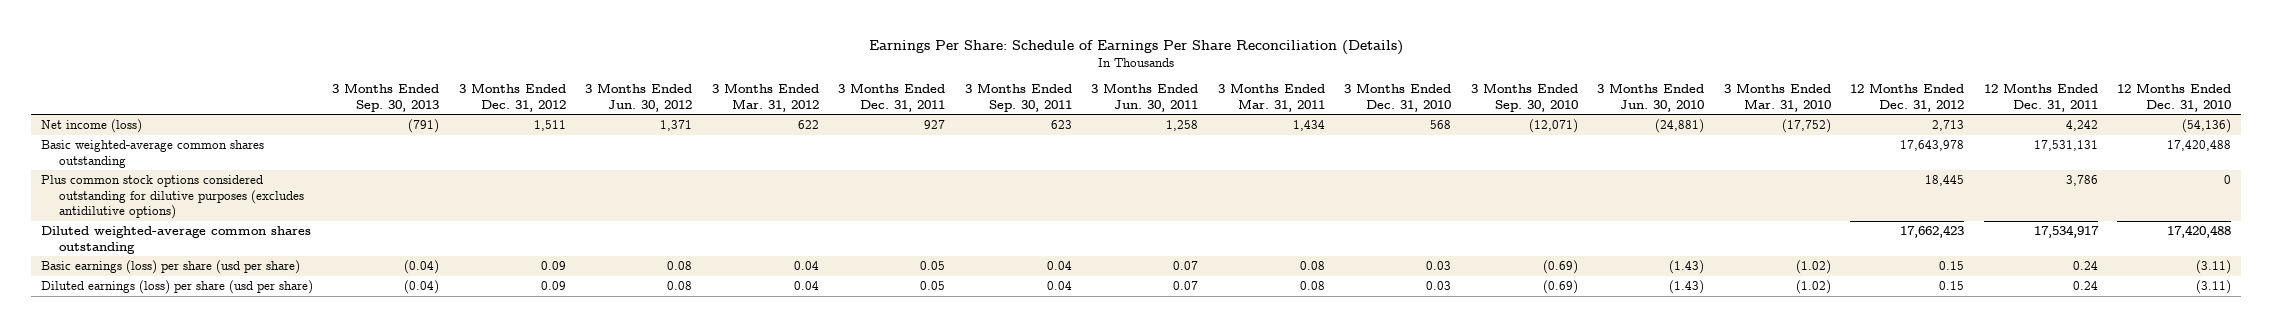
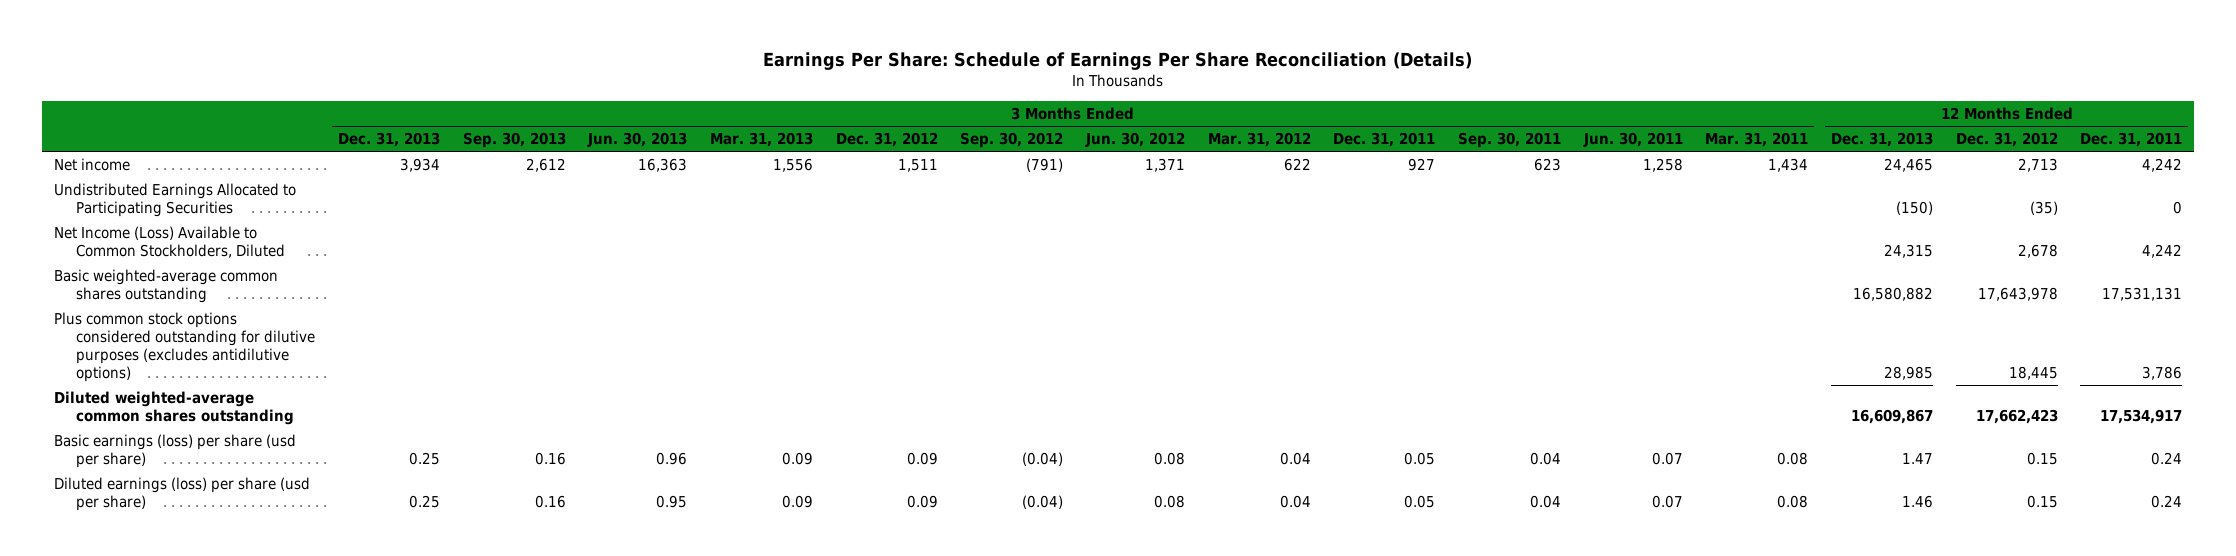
- | 3 Months Ended Sep. 30, 2013 | 3 Months Ended Dec. 31, 2012 | 3 Months Ended Jun. 30, 2012 | 3 Months Ended Mar. 31, 2012 | 3 Months Ended Dec. 31, 2011 | 3 Months Ended Sep. 30, 2011 | 3 Months Ended Jun. 30, 2011 | 3 Months Ended Mar. 31, 2011 | 3 Months Ended Dec. 31, 2010 | 3 Months Ended Sep. 30, 2010 | 3 Months Ended Jun. 30, 2010 | 3 Months Ended Mar. 31, 2010 | 12 Months Ended Dec. 31, 2012 | 12 Months Ended Dec. 31, 2011 | 12 Months Ended Dec. 31, 2010
+ | 3 Months Ended Dec. 31, 2013 | 3 Months Ended Sep. 30, 2013 | 3 Months Ended Jun. 30, 2013 | 3 Months Ended Mar. 31, 2013 | 3 Months Ended Dec. 31, 2012 | 3 Months Ended Sep. 30, 2012 | 3 Months Ended Jun. 30, 2012 | 3 Months Ended Mar. 31, 2012 | 3 Months Ended Dec. 31, 2011 | 3 Months Ended Sep. 30, 2011 | 3 Months Ended Jun. 30, 2011 | 3 Months Ended Mar. 31, 2011 | 12 Months Ended Dec. 31, 2013 | 12 Months Ended Dec. 31, 2012 | 12 Months Ended Dec. 31, 2011
- Net income (loss) | (791) | 1,511 | 1,371 | 622 | 927 | 623 | 1,258 | 1,434 | 568 | (12,071) | (24,881) | (17,752) | 2,713 | 4,242 | (54,136)
+ Net income | 3,934 | 2,612 | 16,363 | 1,556 | 1,511 | (791) | 1,371 | 622 | 927 | 623 | 1,258 | 1,434 | 24,465 | 2,713 | 4,242
+ Undistributed Earnings Allocated to Participating Securities | | | | | | | | | | | | | (150) | (35) | 0
+ Net Income (Loss) Available to Common Stockholders, Diluted | | | | | | | | | | | | | 24,315 | 2,678 | 4,242
- Basic earnings (loss) per share (usd per share) | (0.04) | 0.09 | 0.08 | 0.04 | 0.05 | 0.04 | 0.07 | 0.08 | 0.03 | (0.69) | (1.43) | (1.02) | 0.15 | 0.24 | (3.11)
- Diluted earnings (loss) per share (usd per share) | (0.04) | 0.09 | 0.08 | 0.04 | 0.05 | 0.04 | 0.07 | 0.08 | 0.03 | (0.69) | (1.43) | (1.02) | 0.15 | 0.24 | (3.11)
+ Basic earnings (loss) per share (usd per share) | 0.25 | 0.16 | 0.96 | 0.09 | 0.09 | (0.04) | 0.08 | 0.04 | 0.05 | 0.04 | 0.07 | 0.08 | 1.47 | 0.15 | 0.24
+ Diluted earnings (loss) per share (usd per share) | 0.25 | 0.16 | 0.95 | 0.09 | 0.09 | (0.04) | 0.08 | 0.04 | 0.05 | 0.04 | 0.07 | 0.08 | 1.46 | 0.15 | 0.24

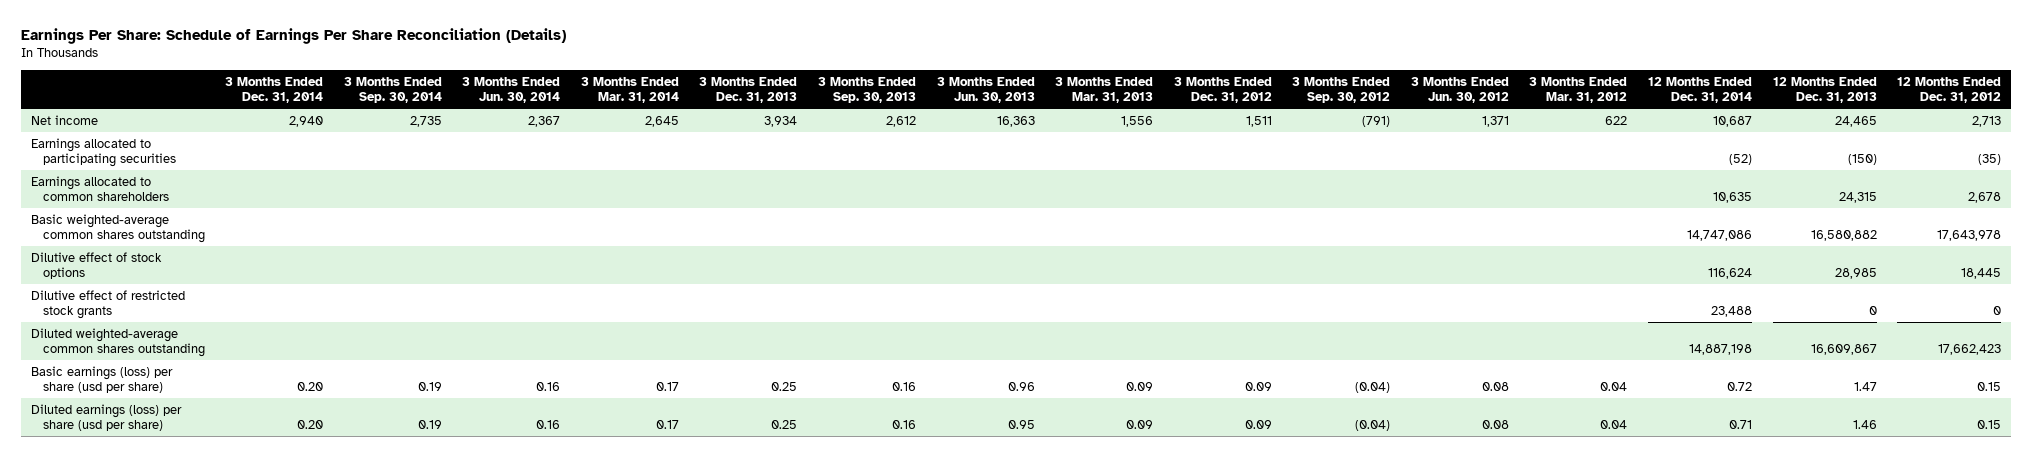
- | 3 Months Ended Dec. 31, 2013 | 3 Months Ended Sep. 30, 2013 | 3 Months Ended Jun. 30, 2013 | 3 Months Ended Mar. 31, 2013 | 3 Months Ended Dec. 31, 2012 | 3 Months Ended Sep. 30, 2012 | 3 Months Ended Jun. 30, 2012 | 3 Months Ended Mar. 31, 2012 | 3 Months Ended Dec. 31, 2011 | 3 Months Ended Sep. 30, 2011 | 3 Months Ended Jun. 30, 2011 | 3 Months Ended Mar. 31, 2011 | 12 Months Ended Dec. 31, 2013 | 12 Months Ended Dec. 31, 2012 | 12 Months Ended Dec. 31, 2011
+ | 3 Months Ended Dec. 31, 2014 | 3 Months Ended Sep. 30, 2014 | 3 Months Ended Jun. 30, 2014 | 3 Months Ended Mar. 31, 2014 | 3 Months Ended Dec. 31, 2013 | 3 Months Ended Sep. 30, 2013 | 3 Months Ended Jun. 30, 2013 | 3 Months Ended Mar. 31, 2013 | 3 Months Ended Dec. 31, 2012 | 3 Months Ended Sep. 30, 2012 | 3 Months Ended Jun. 30, 2012 | 3 Months Ended Mar. 31, 2012 | 12 Months Ended Dec. 31, 2014 | 12 Months Ended Dec. 31, 2013 | 12 Months Ended Dec. 31, 2012
- Undistributed Earnings Allocated to Participating Securities | | | | | | | | | | | | | (150) | (35) | 0
- Net Income (Loss) Available to Common Stockholders, Diluted | | | | | | | | | | | | | 24,315 | 2,678 | 4,242
+ Earnings allocated to participating securities | | | | | | | | | | | | | (52) | (150) | (35)
+ Earnings allocated to common shareholders | | | | | | | | | | | | | 10,635 | 24,315 | 2,678
- Plus common stock options considered outstanding for dilutive purposes (excludes antidilutive options) | | | | | | | | | | | | | 28,985 | 18,445 | 3,786
+ Dilutive effect of stock options | | | | | | | | | | | | | 116,624 | 28,985 | 18,445
+ Dilutive effect of restricted stock grants | | | | | | | | | | | | | 23,488 | 0 | 0

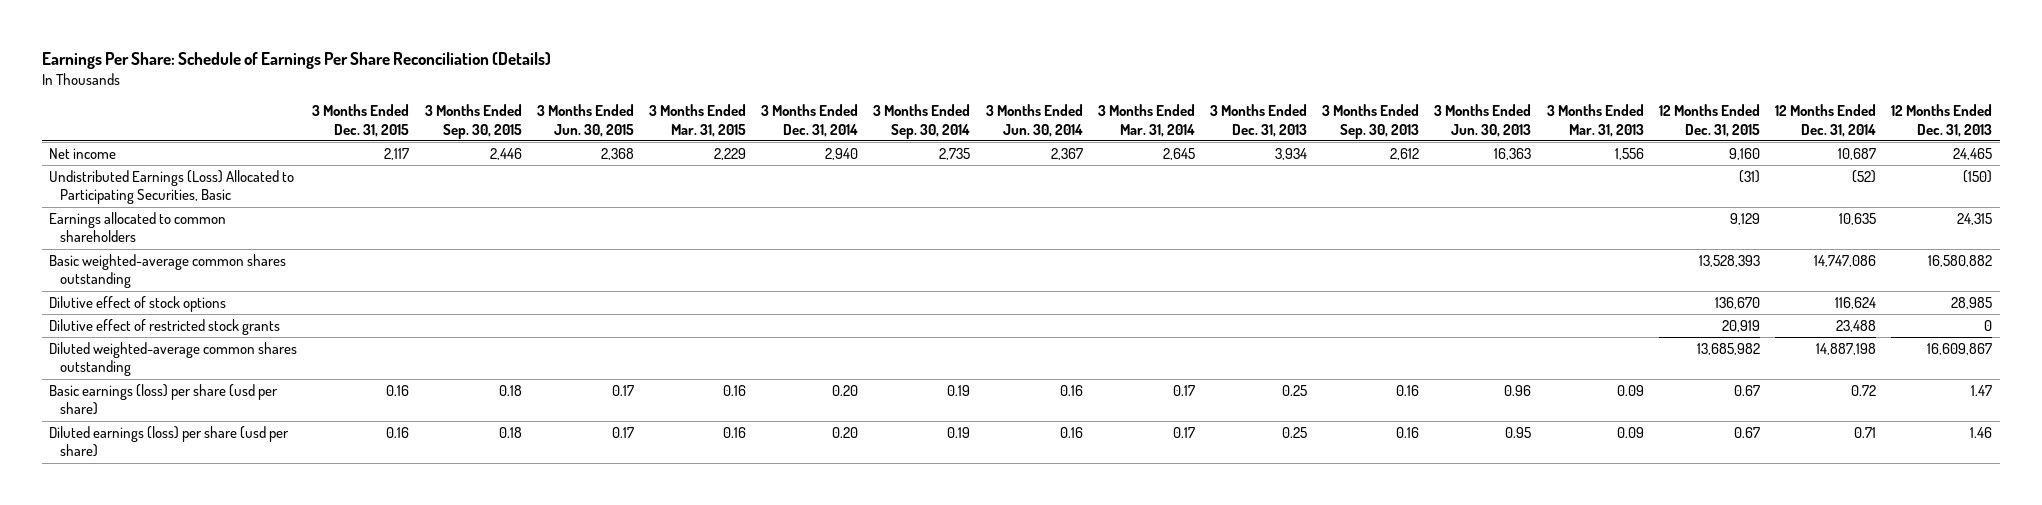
- | 3 Months Ended Dec. 31, 2014 | 3 Months Ended Sep. 30, 2014 | 3 Months Ended Jun. 30, 2014 | 3 Months Ended Mar. 31, 2014 | 3 Months Ended Dec. 31, 2013 | 3 Months Ended Sep. 30, 2013 | 3 Months Ended Jun. 30, 2013 | 3 Months Ended Mar. 31, 2013 | 3 Months Ended Dec. 31, 2012 | 3 Months Ended Sep. 30, 2012 | 3 Months Ended Jun. 30, 2012 | 3 Months Ended Mar. 31, 2012 | 12 Months Ended Dec. 31, 2014 | 12 Months Ended Dec. 31, 2013 | 12 Months Ended Dec. 31, 2012
+ | 3 Months Ended Dec. 31, 2015 | 3 Months Ended Sep. 30, 2015 | 3 Months Ended Jun. 30, 2015 | 3 Months Ended Mar. 31, 2015 | 3 Months Ended Dec. 31, 2014 | 3 Months Ended Sep. 30, 2014 | 3 Months Ended Jun. 30, 2014 | 3 Months Ended Mar. 31, 2014 | 3 Months Ended Dec. 31, 2013 | 3 Months Ended Sep. 30, 2013 | 3 Months Ended Jun. 30, 2013 | 3 Months Ended Mar. 31, 2013 | 12 Months Ended Dec. 31, 2015 | 12 Months Ended Dec. 31, 2014 | 12 Months Ended Dec. 31, 2013
- Earnings allocated to participating securities | | | | | | | | | | | | | (52) | (150) | (35)
+ Undistributed Earnings (Loss) Allocated to Participating Securities, Basic | | | | | | | | | | | | | (31) | (52) | (150)

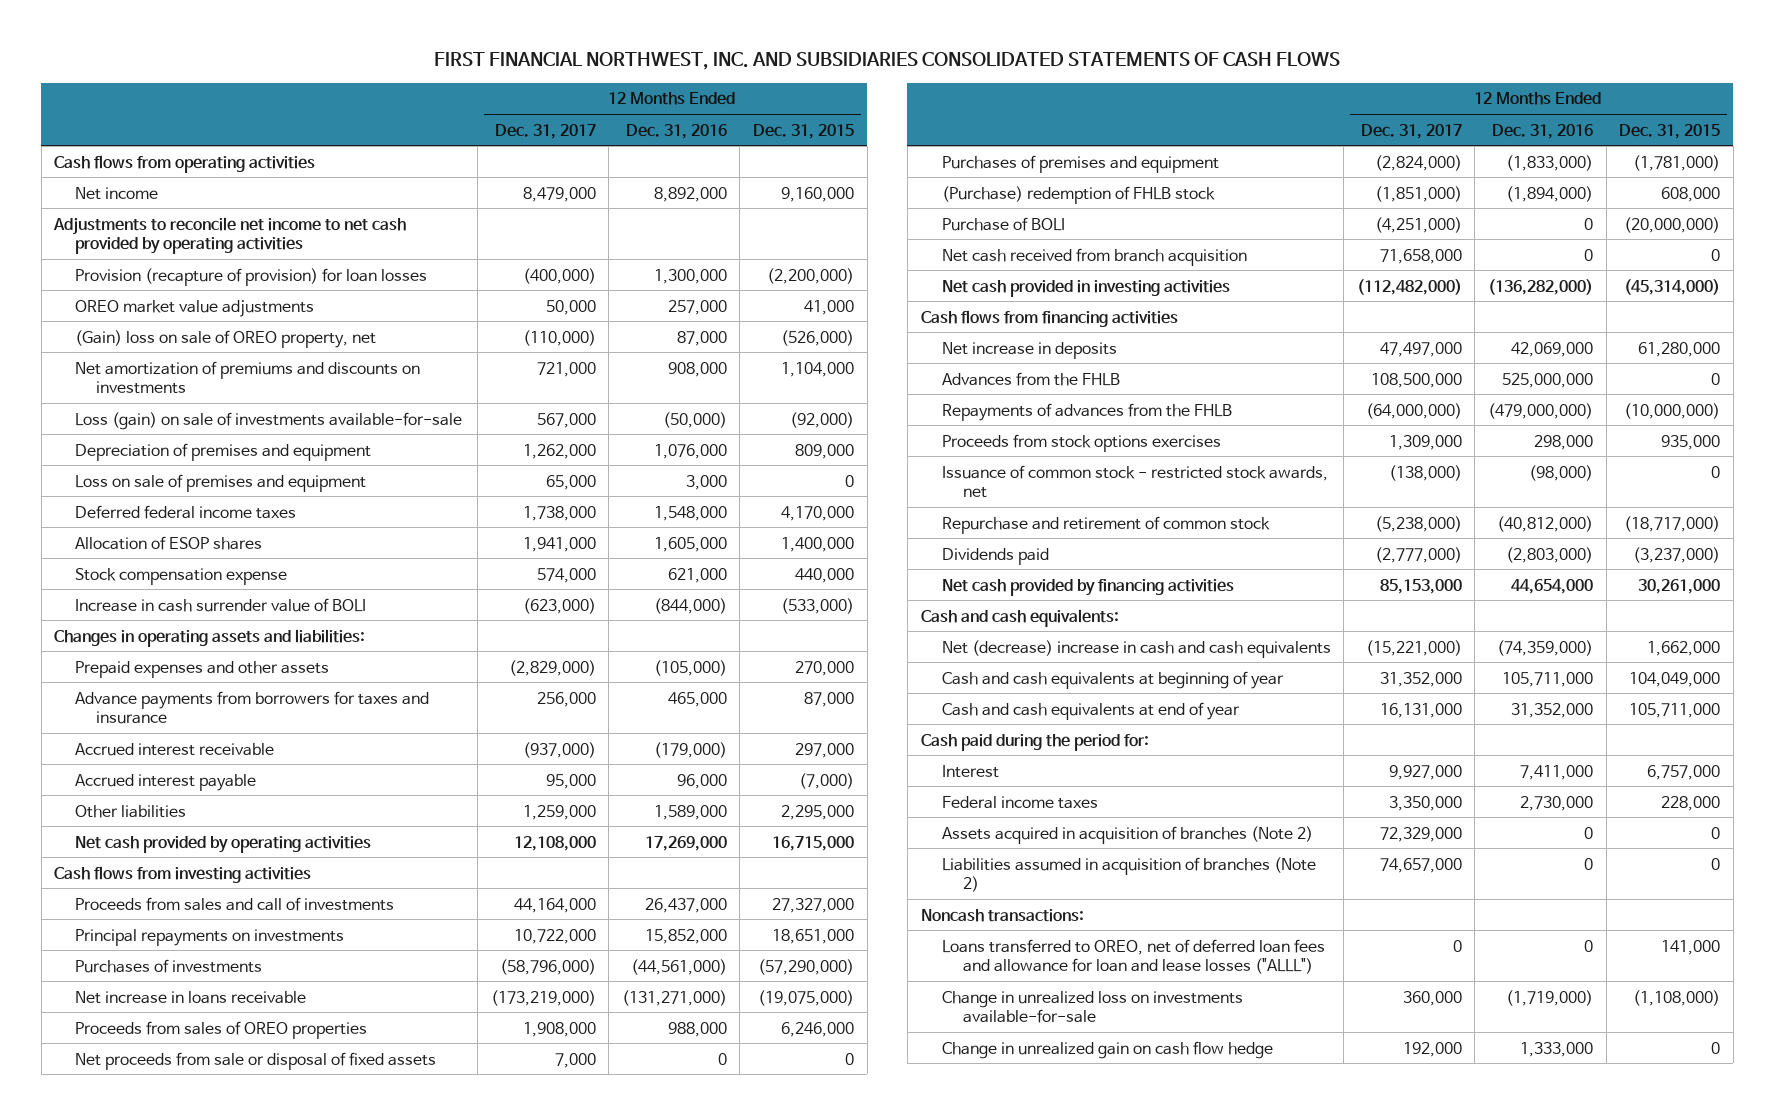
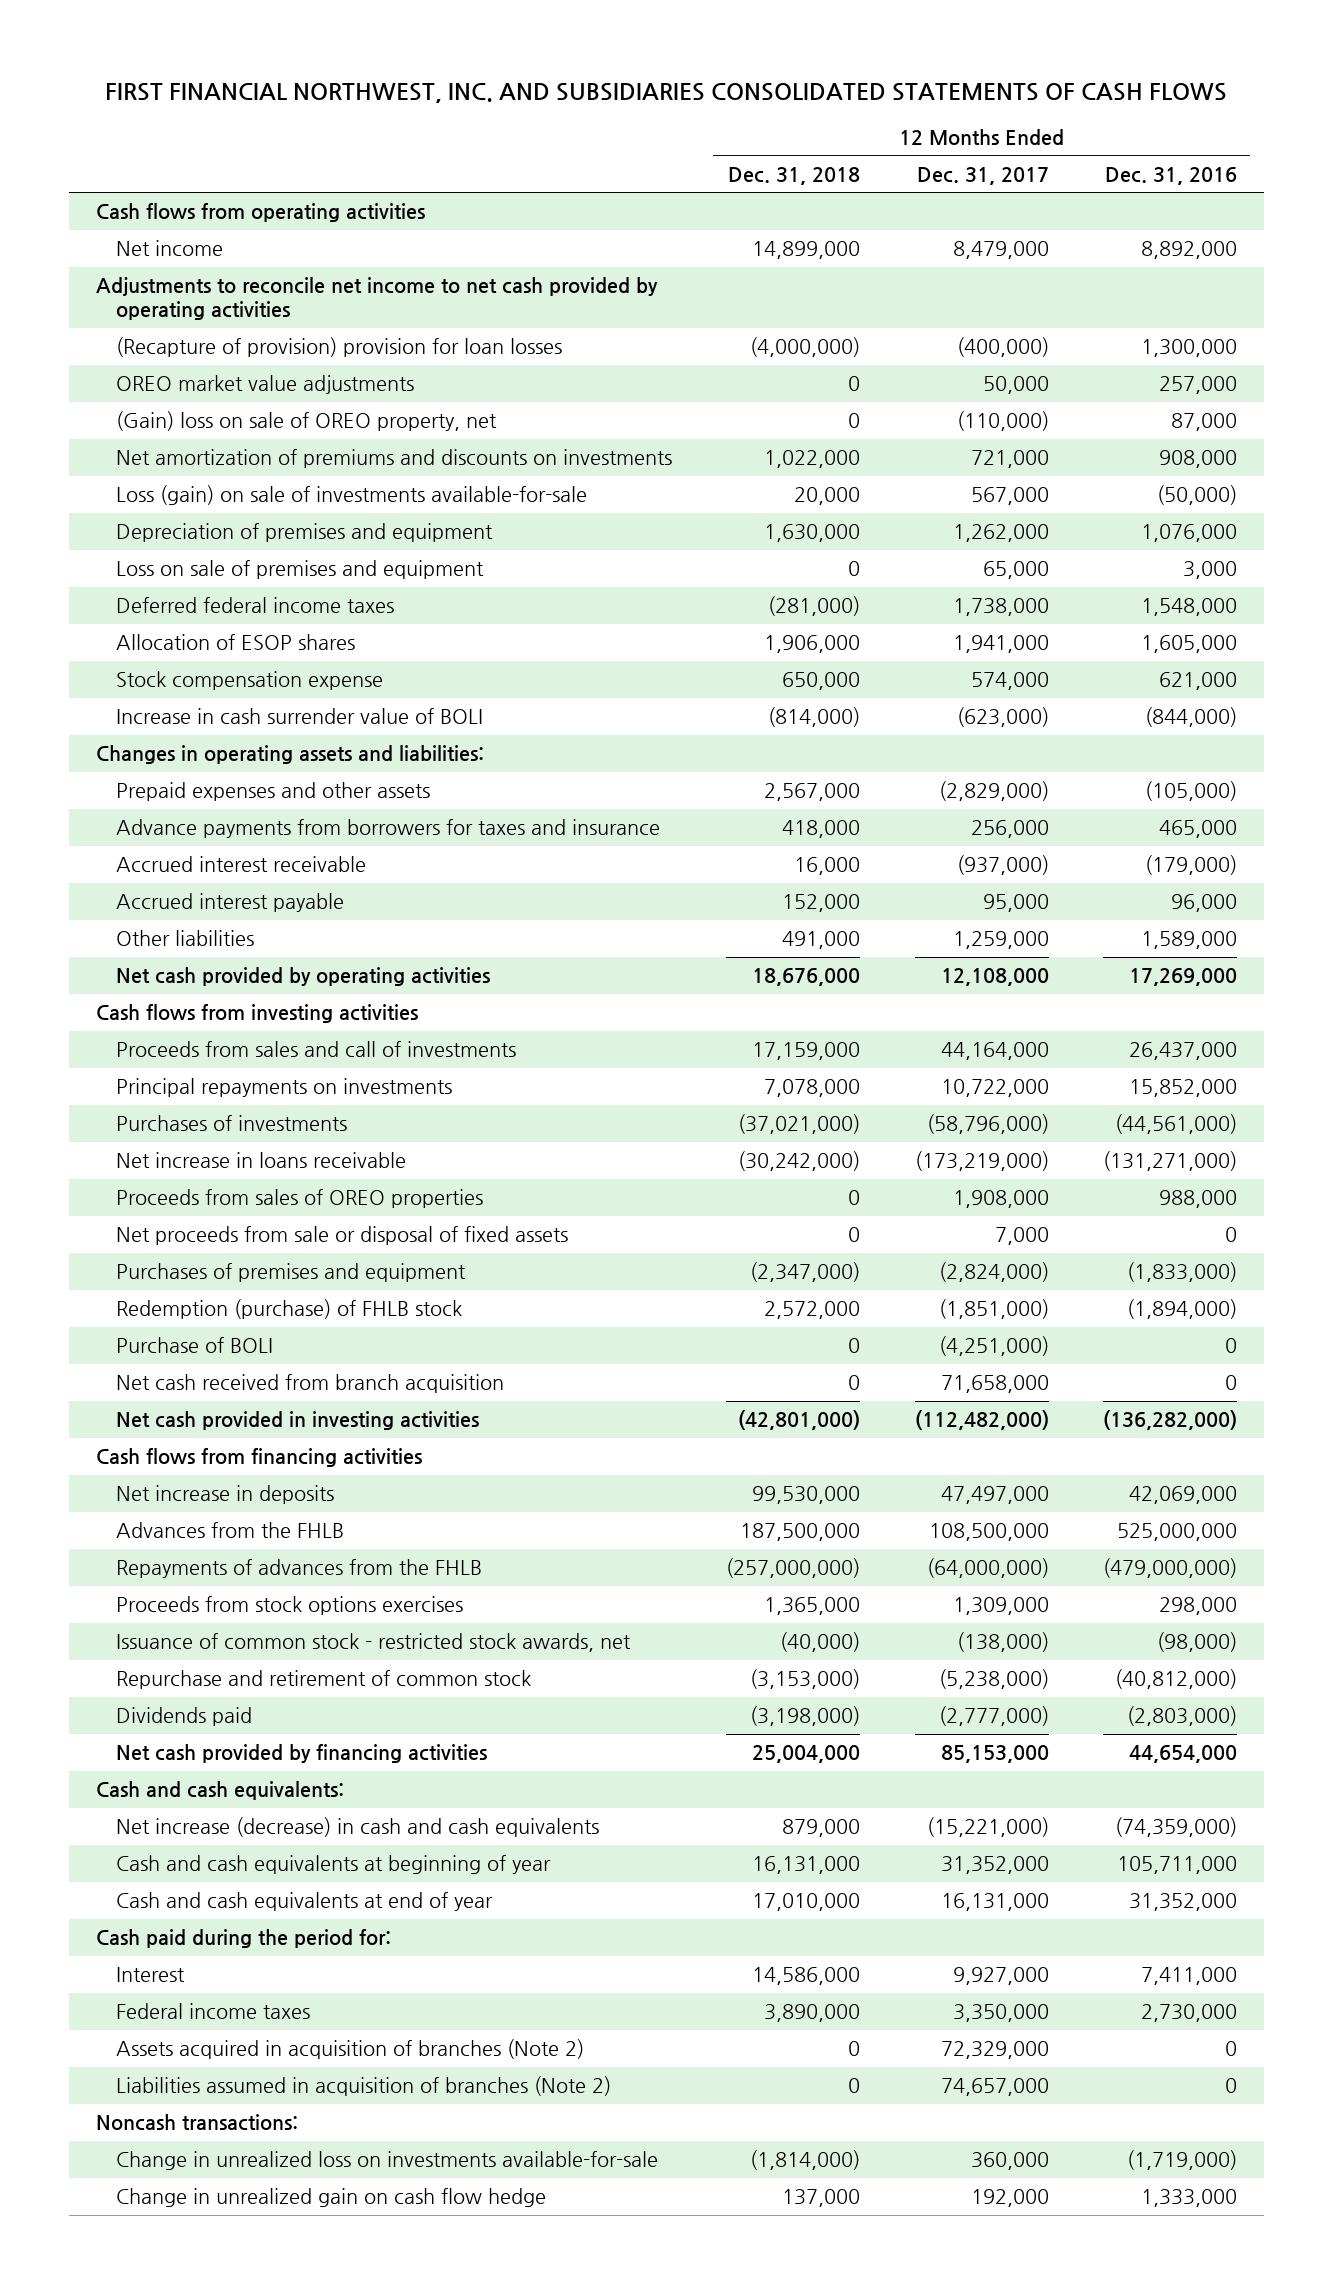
- | 12 Months Ended Dec. 31, 2017 | 12 Months Ended Dec. 31, 2016 | 12 Months Ended Dec. 31, 2015
+ | 12 Months Ended Dec. 31, 2018 | 12 Months Ended Dec. 31, 2017 | 12 Months Ended Dec. 31, 2016
- Provision (recapture of provision) for loan losses | (400,000) | 1,300,000 | (2,200,000)
+ (Recapture of provision) provision for loan losses | (4,000,000) | (400,000) | 1,300,000
- (Purchase) redemption of FHLB stock | (1,851,000) | (1,894,000) | 608,000
+ Redemption (purchase) of FHLB stock | 2,572,000 | (1,851,000) | (1,894,000)
- Net (decrease) increase in cash and cash equivalents | (15,221,000) | (74,359,000) | 1,662,000
+ Net increase (decrease) in cash and cash equivalents | 879,000 | (15,221,000) | (74,359,000)
- Loans transferred to OREO, net of deferred loan fees and allowance for loan and lease losses ("ALLL") | 0 | 0 | 141,000

